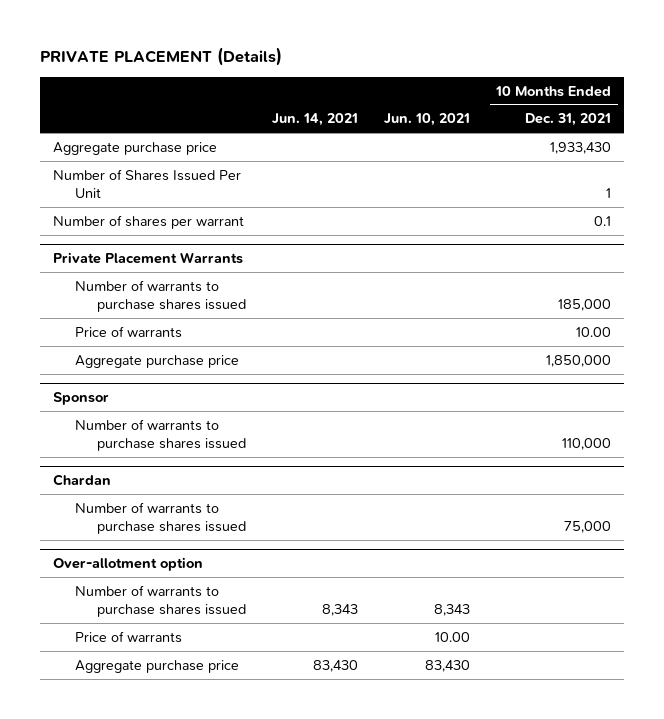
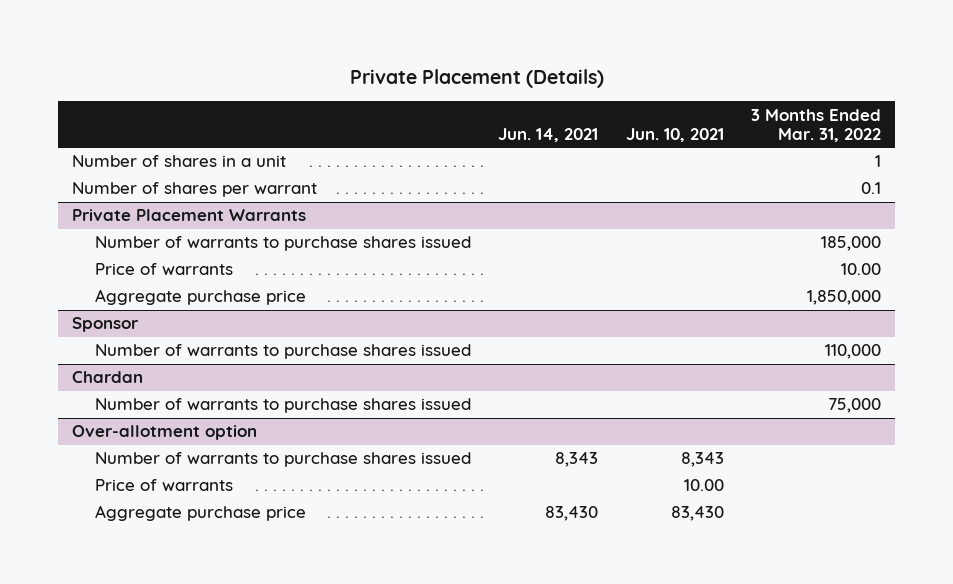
- PRIVATE PLACEMENT (Details)
+ Private Placement (Details)
- | Jun. 14, 2021 | Jun. 10, 2021 | 10 Months Ended Dec. 31, 2021
+ | Jun. 14, 2021 | Jun. 10, 2021 | 3 Months Ended Mar. 31, 2022
- Aggregate purchase price | | | 1,933,430
- Number of Shares Issued Per Unit | | | 1
+ Number of shares in a unit | | | 1

